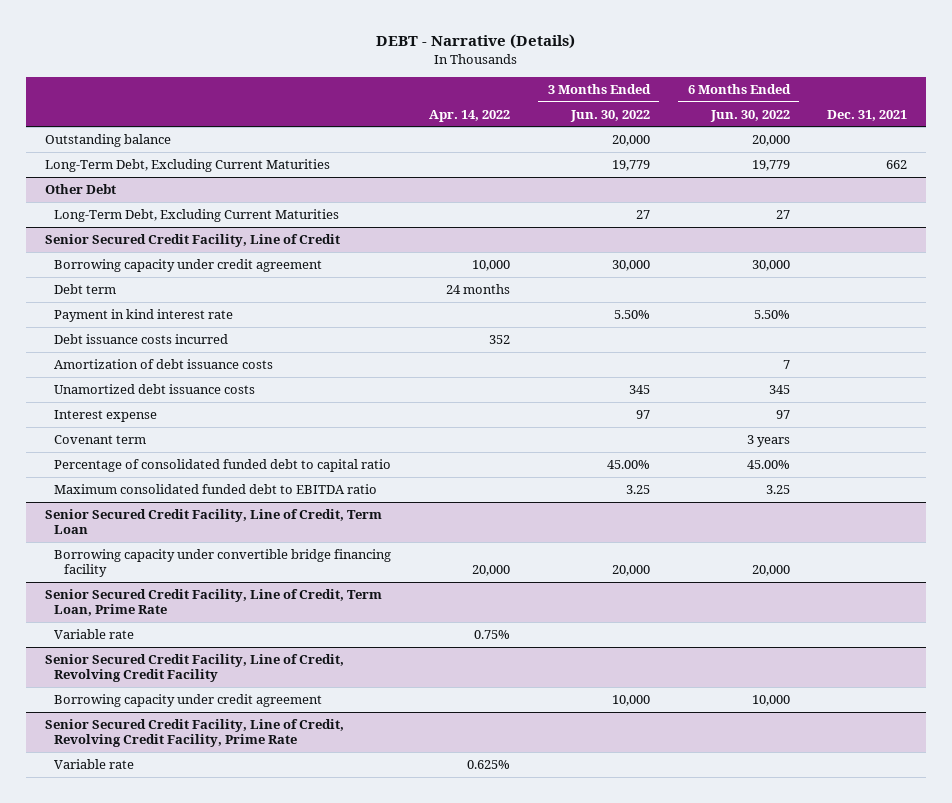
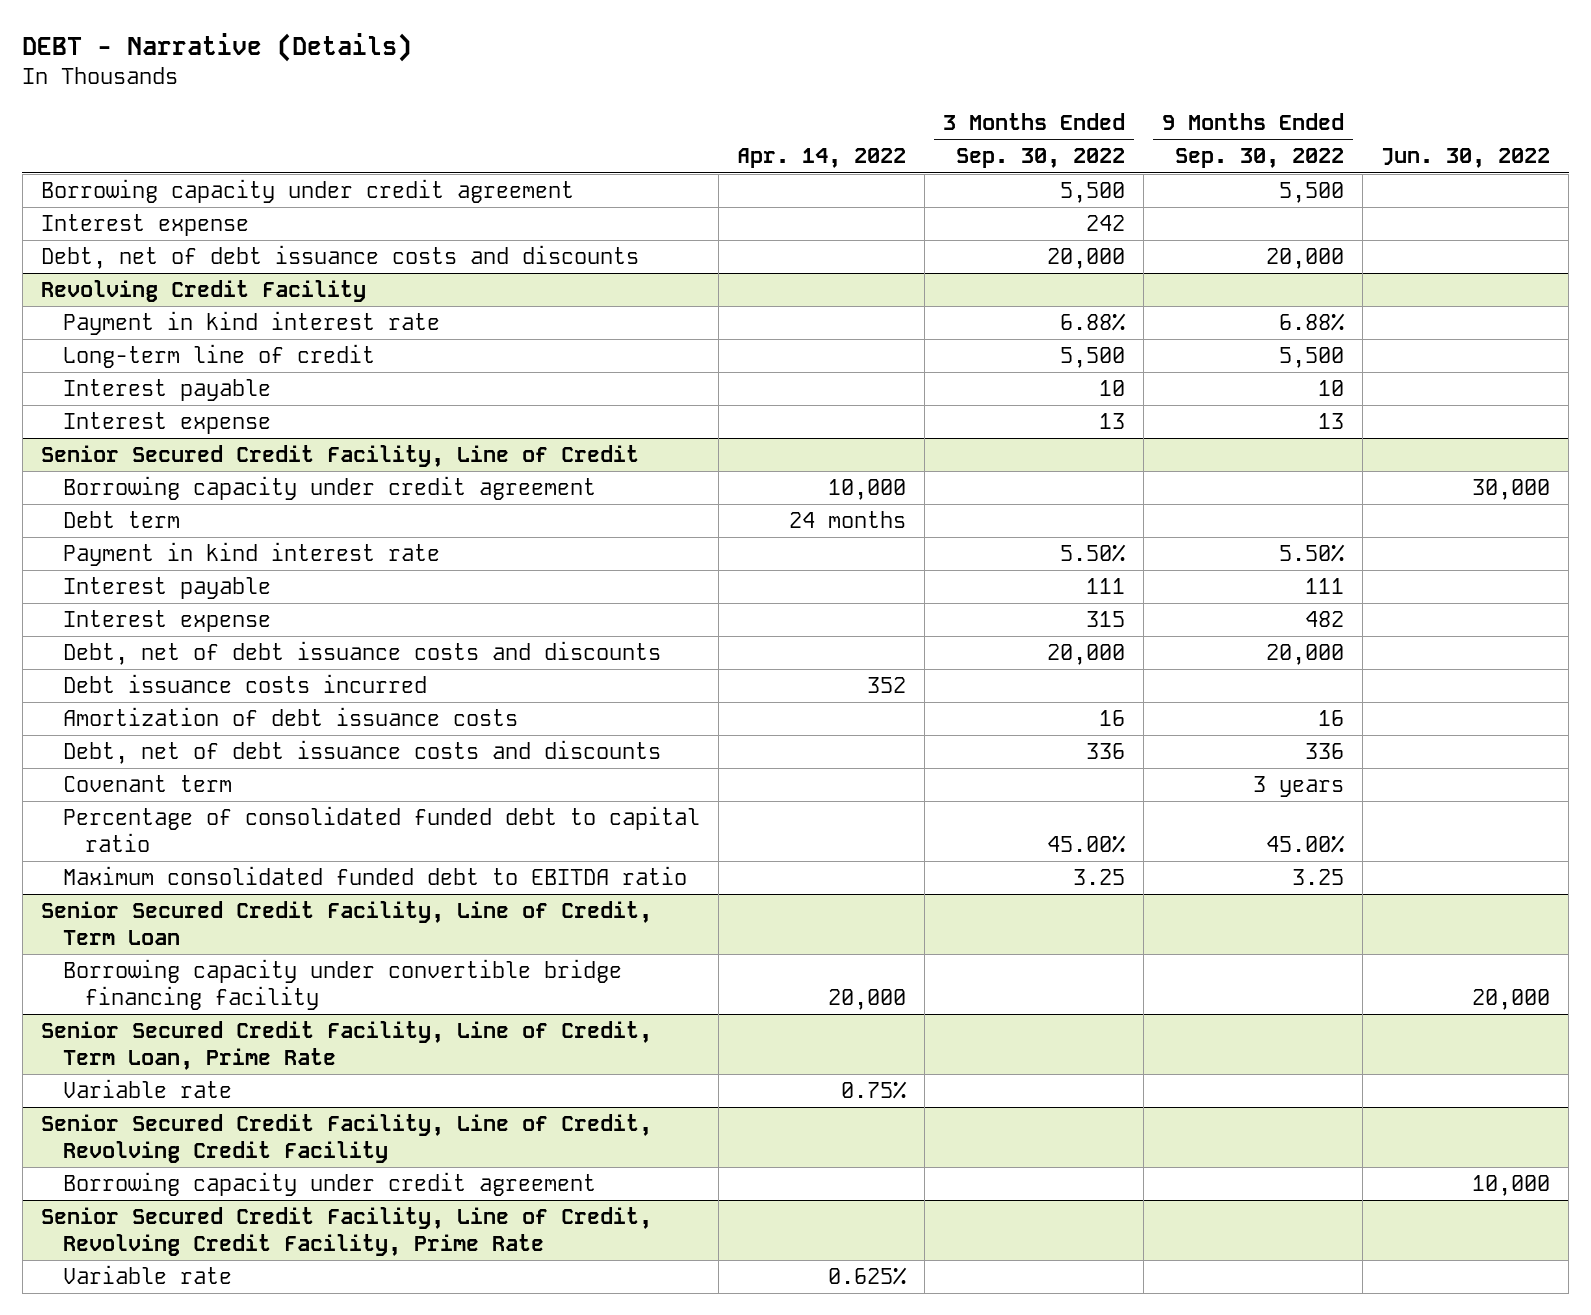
- | Apr. 14, 2022 | 3 Months Ended Jun. 30, 2022 | 6 Months Ended Jun. 30, 2022 | Dec. 31, 2021
+ | Apr. 14, 2022 | 3 Months Ended Sep. 30, 2022 | 9 Months Ended Sep. 30, 2022 | Jun. 30, 2022
- Outstanding balance | | 20,000 | 20,000 |
- Long-Term Debt, Excluding Current Maturities | | 19,779 | 19,779 | 662
- Other Debt
- Long-Term Debt, Excluding Current Maturities | | 27 | 27 |
+ Borrowing capacity under credit agreement | | 5,500 | 5,500 |
+ Interest expense | | 242 | |
+ Debt, net of debt issuance costs and discounts | | 20,000 | 20,000 |
+ Revolving Credit Facility
+ Payment in kind interest rate | | 6.88% | 6.88% |
+ Long-term line of credit | | 5,500 | 5,500 |
+ Interest payable | | 10 | 10 |
+ Interest expense | | 13 | 13 |
@ Senior Secured Credit Facility, Line of Credit
+ Interest payable | | 111 | 111 |
moved up: Interest expense | | 315 | 482 |
+ Debt, net of debt issuance costs and discounts | | 20,000 | 20,000 |
- Unamortized debt issuance costs | | 345 | 345 |
+ Debt, net of debt issuance costs and discounts | | 336 | 336 |

